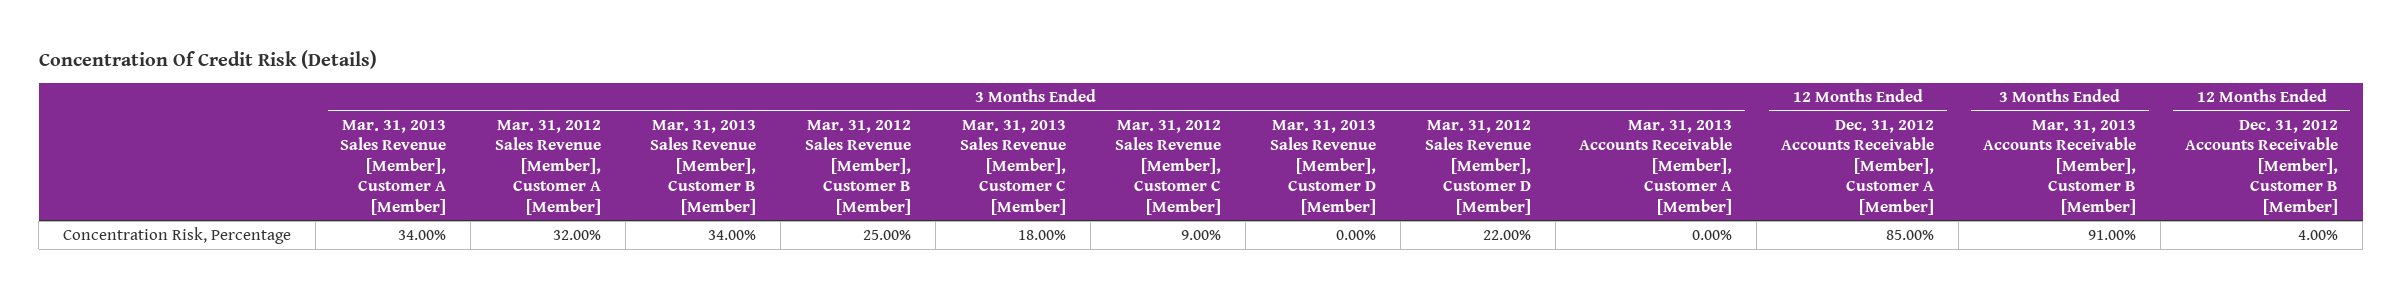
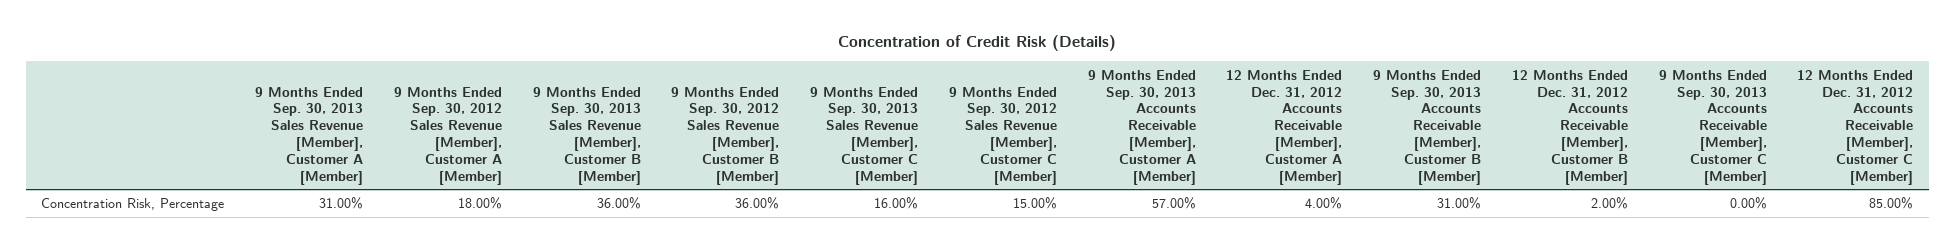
- Concentration Of Credit Risk (Details)
+ Concentration of Credit Risk (Details)
- | 3 Months Ended Mar. 31, 2013 Sales Revenue [Member], Customer A [Member] | 3 Months Ended Mar. 31, 2012 Sales Revenue [Member], Customer A [Member] | 3 Months Ended Mar. 31, 2013 Sales Revenue [Member], Customer B [Member] | 3 Months Ended Mar. 31, 2012 Sales Revenue [Member], Customer B [Member] | 3 Months Ended Mar. 31, 2013 Sales Revenue [Member], Customer C [Member] | 3 Months Ended Mar. 31, 2012 Sales Revenue [Member], Customer C [Member] | 3 Months Ended Mar. 31, 2013 Sales Revenue [Member], Customer D [Member] | 3 Months Ended Mar. 31, 2012 Sales Revenue [Member], Customer D [Member] | 3 Months Ended Mar. 31, 2013 Accounts Receivable [Member], Customer A [Member] | 12 Months Ended Dec. 31, 2012 Accounts Receivable [Member], Customer A [Member] | 3 Months Ended Mar. 31, 2013 Accounts Receivable [Member], Customer B [Member] | 12 Months Ended Dec. 31, 2012 Accounts Receivable [Member], Customer B [Member]
+ | 9 Months Ended Sep. 30, 2013 Sales Revenue [Member], Customer A [Member] | 9 Months Ended Sep. 30, 2012 Sales Revenue [Member], Customer A [Member] | 9 Months Ended Sep. 30, 2013 Sales Revenue [Member], Customer B [Member] | 9 Months Ended Sep. 30, 2012 Sales Revenue [Member], Customer B [Member] | 9 Months Ended Sep. 30, 2013 Sales Revenue [Member], Customer C [Member] | 9 Months Ended Sep. 30, 2012 Sales Revenue [Member], Customer C [Member] | 9 Months Ended Sep. 30, 2013 Accounts Receivable [Member], Customer A [Member] | 12 Months Ended Dec. 31, 2012 Accounts Receivable [Member], Customer A [Member] | 9 Months Ended Sep. 30, 2013 Accounts Receivable [Member], Customer B [Member] | 12 Months Ended Dec. 31, 2012 Accounts Receivable [Member], Customer B [Member] | 9 Months Ended Sep. 30, 2013 Accounts Receivable [Member], Customer C [Member] | 12 Months Ended Dec. 31, 2012 Accounts Receivable [Member], Customer C [Member]
- Concentration Risk, Percentage | 34.00% | 32.00% | 34.00% | 25.00% | 18.00% | 9.00% | 0.00% | 22.00% | 0.00% | 85.00% | 91.00% | 4.00%
+ Concentration Risk, Percentage | 31.00% | 18.00% | 36.00% | 36.00% | 16.00% | 15.00% | 57.00% | 4.00% | 31.00% | 2.00% | 0.00% | 85.00%

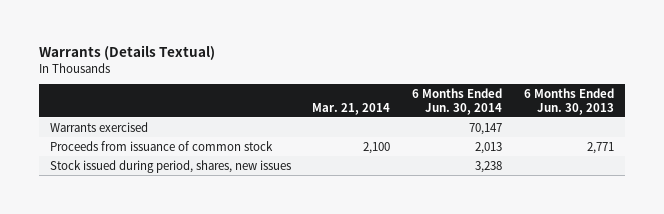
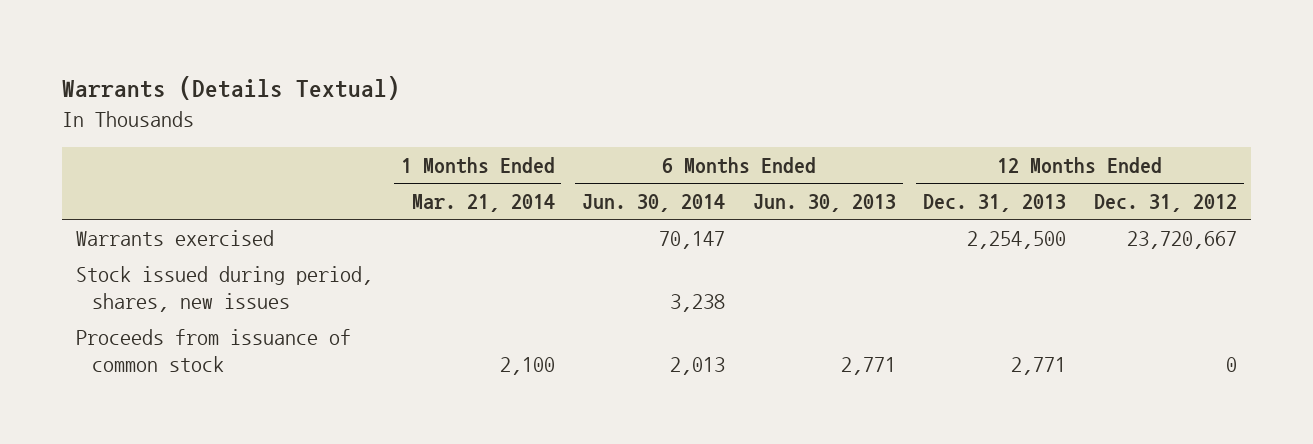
- | Mar. 21, 2014 | 6 Months Ended Jun. 30, 2014 | 6 Months Ended Jun. 30, 2013
+ | 1 Months Ended Mar. 21, 2014 | 6 Months Ended Jun. 30, 2014 | 6 Months Ended Jun. 30, 2013 | 12 Months Ended Dec. 31, 2013 | 12 Months Ended Dec. 31, 2012
moved down: Proceeds from issuance of common stock | 2,100 | 2,013 | 2,771 | 2,771 | 0

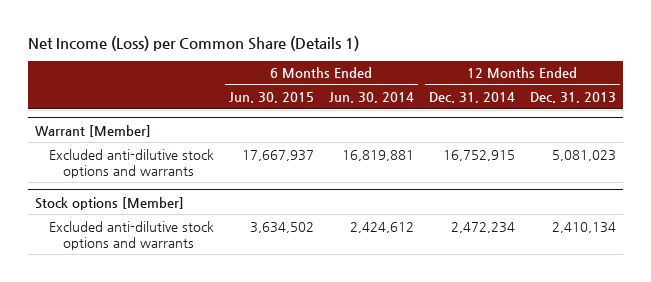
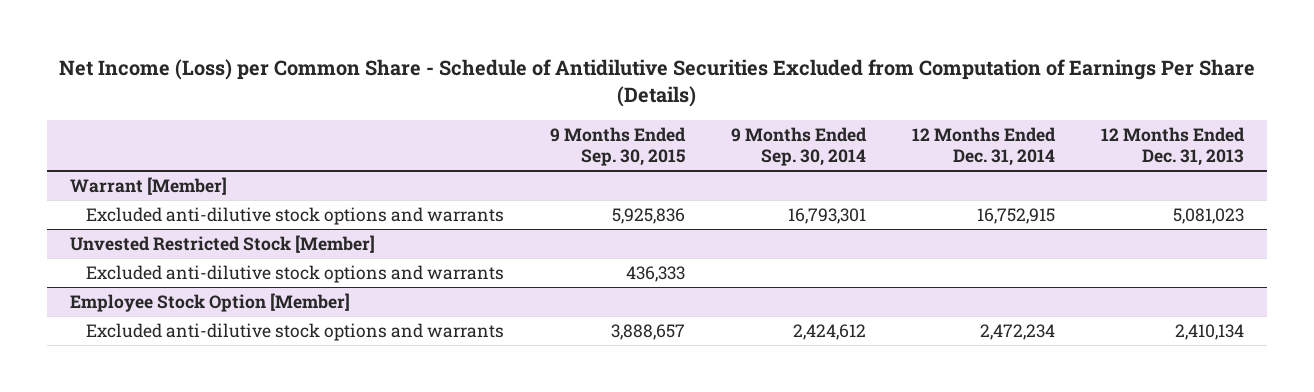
- Net Income (Loss) per Common Share (Details 1)
+ Net Income (Loss) per Common Share - Schedule of Antidilutive Securities Excluded from Computation of Earnings Per Share (Details)
- | 6 Months Ended Jun. 30, 2015 | 6 Months Ended Jun. 30, 2014 | 12 Months Ended Dec. 31, 2014 | 12 Months Ended Dec. 31, 2013
+ | 9 Months Ended Sep. 30, 2015 | 9 Months Ended Sep. 30, 2014 | 12 Months Ended Dec. 31, 2014 | 12 Months Ended Dec. 31, 2013
- Stock options [Member]
+ Unvested Restricted Stock [Member]
+ Excluded anti-dilutive stock options and warrants | 436,333 | | |
+ Employee Stock Option [Member]

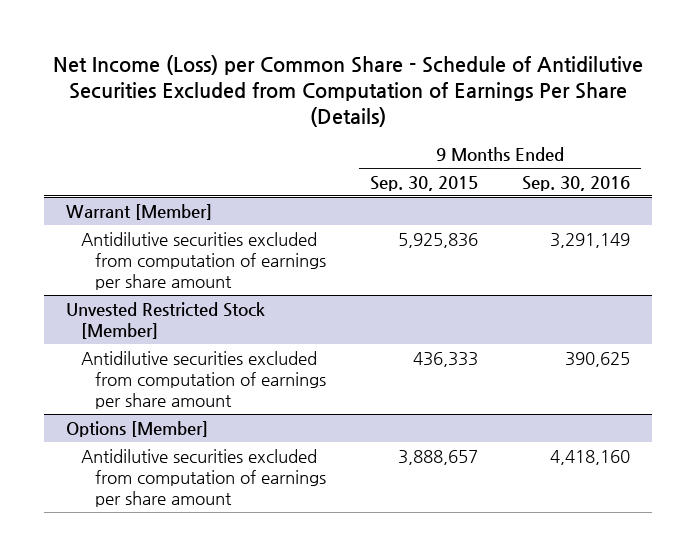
- | 9 Months Ended Sep. 30, 2015 | 9 Months Ended Sep. 30, 2014 | 12 Months Ended Dec. 31, 2014 | 12 Months Ended Dec. 31, 2013
+ | 9 Months Ended Sep. 30, 2015 | 9 Months Ended Sep. 30, 2016
@ Warrant [Member]
- Excluded anti-dilutive stock options and warrants | 5,925,836 | 16,793,301 | 16,752,915 | 5,081,023
+ Antidilutive securities excluded from computation of earnings per share amount | 5,925,836 | 3,291,149
@ Unvested Restricted Stock [Member]
- Excluded anti-dilutive stock options and warrants | 436,333 | | |
- Employee Stock Option [Member]
- Excluded anti-dilutive stock options and warrants | 3,888,657 | 2,424,612 | 2,472,234 | 2,410,134
@ Unvested Restricted Stock [Member]
+ Antidilutive securities excluded from computation of earnings per share amount | 436,333 | 390,625
+ Options [Member]
+ Antidilutive securities excluded from computation of earnings per share amount | 3,888,657 | 4,418,160

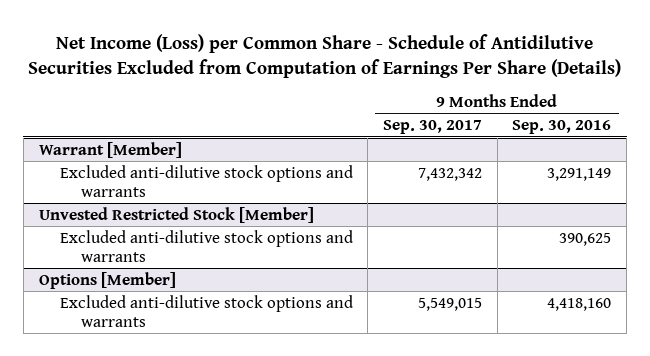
- | 9 Months Ended Sep. 30, 2015 | 9 Months Ended Sep. 30, 2016
+ | 9 Months Ended Sep. 30, 2017 | 9 Months Ended Sep. 30, 2016
@ Warrant [Member]
- Antidilutive securities excluded from computation of earnings per share amount | 5,925,836 | 3,291,149
+ Excluded anti-dilutive stock options and warrants | 7,432,342 | 3,291,149
@ Unvested Restricted Stock [Member]
- Antidilutive securities excluded from computation of earnings per share amount | 436,333 | 390,625
+ Excluded anti-dilutive stock options and warrants | | 390,625
@ Options [Member]
- Antidilutive securities excluded from computation of earnings per share amount | 3,888,657 | 4,418,160
+ Excluded anti-dilutive stock options and warrants | 5,549,015 | 4,418,160

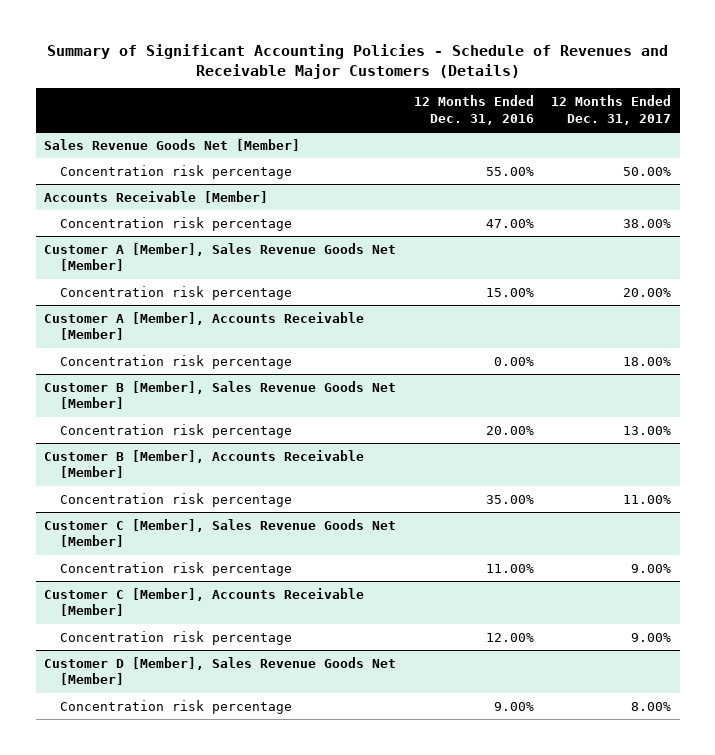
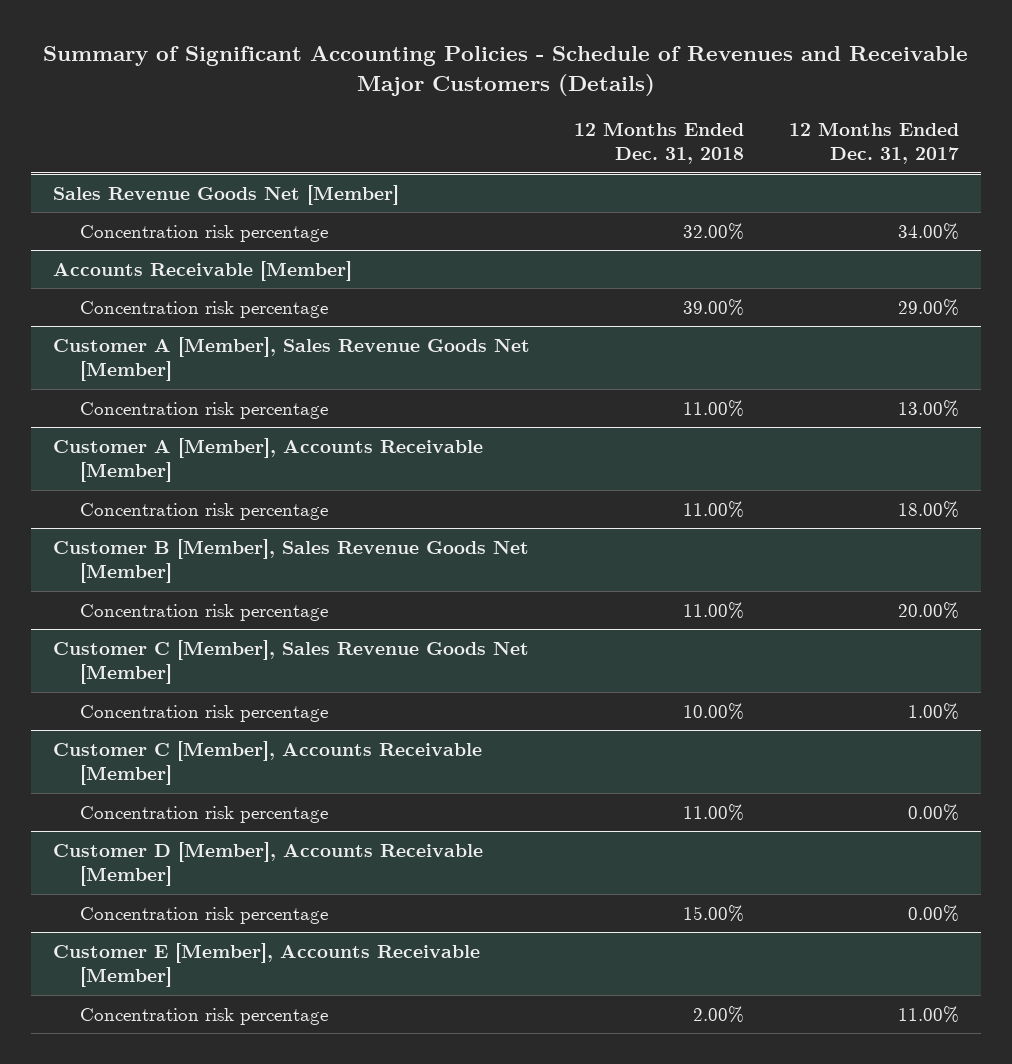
- | 12 Months Ended Dec. 31, 2016 | 12 Months Ended Dec. 31, 2017
+ | 12 Months Ended Dec. 31, 2018 | 12 Months Ended Dec. 31, 2017
@ Sales Revenue Goods Net [Member]
- Concentration risk percentage | 55.00% | 50.00%
+ Concentration risk percentage | 32.00% | 34.00%
@ Accounts Receivable [Member]
- Concentration risk percentage | 47.00% | 38.00%
+ Concentration risk percentage | 39.00% | 29.00%
@ Customer A [Member], Sales Revenue Goods Net [Member]
- Concentration risk percentage | 15.00% | 20.00%
+ Concentration risk percentage | 11.00% | 13.00%
@ Customer B [Member], Sales Revenue Goods Net [Member]
- Concentration risk percentage | 20.00% | 13.00%
- Customer B [Member], Accounts Receivable [Member]
- Concentration risk percentage | 35.00% | 11.00%
@ Customer B [Member], Sales Revenue Goods Net [Member]
+ Concentration risk percentage | 11.00% | 20.00%
@ Customer C [Member], Sales Revenue Goods Net [Member]
- Concentration risk percentage | 11.00% | 9.00%
+ Concentration risk percentage | 10.00% | 1.00%
@ Customer C [Member], Accounts Receivable [Member]
- Concentration risk percentage | 12.00% | 9.00%
- Customer D [Member], Sales Revenue Goods Net [Member]
- Concentration risk percentage | 9.00% | 8.00%
@ Customer C [Member], Accounts Receivable [Member]
+ Concentration risk percentage | 11.00% | 0.00%
+ Customer D [Member], Accounts Receivable [Member]
+ Concentration risk percentage | 15.00% | 0.00%
+ Customer E [Member], Accounts Receivable [Member]
+ Concentration risk percentage | 2.00% | 11.00%

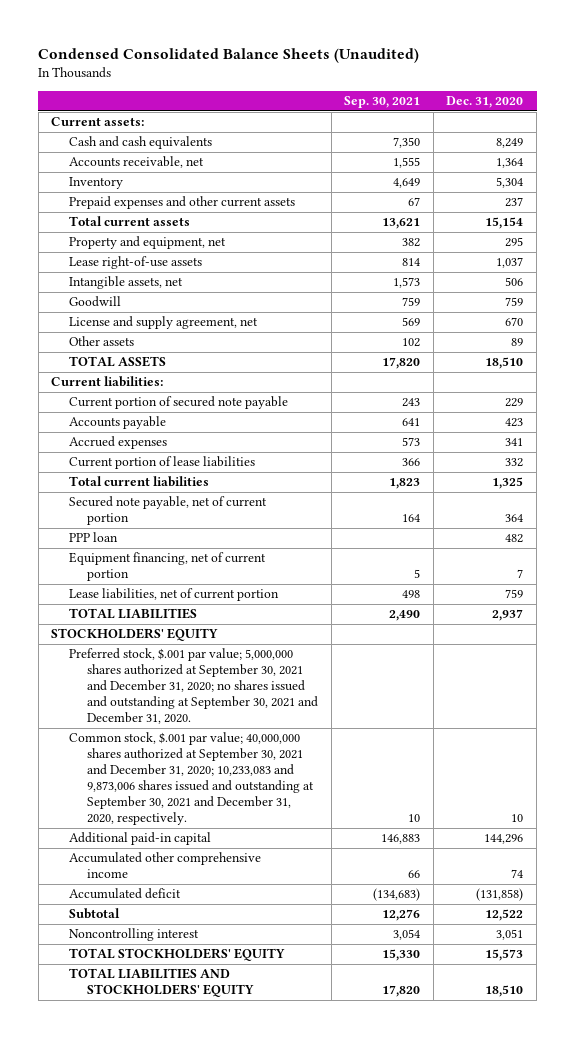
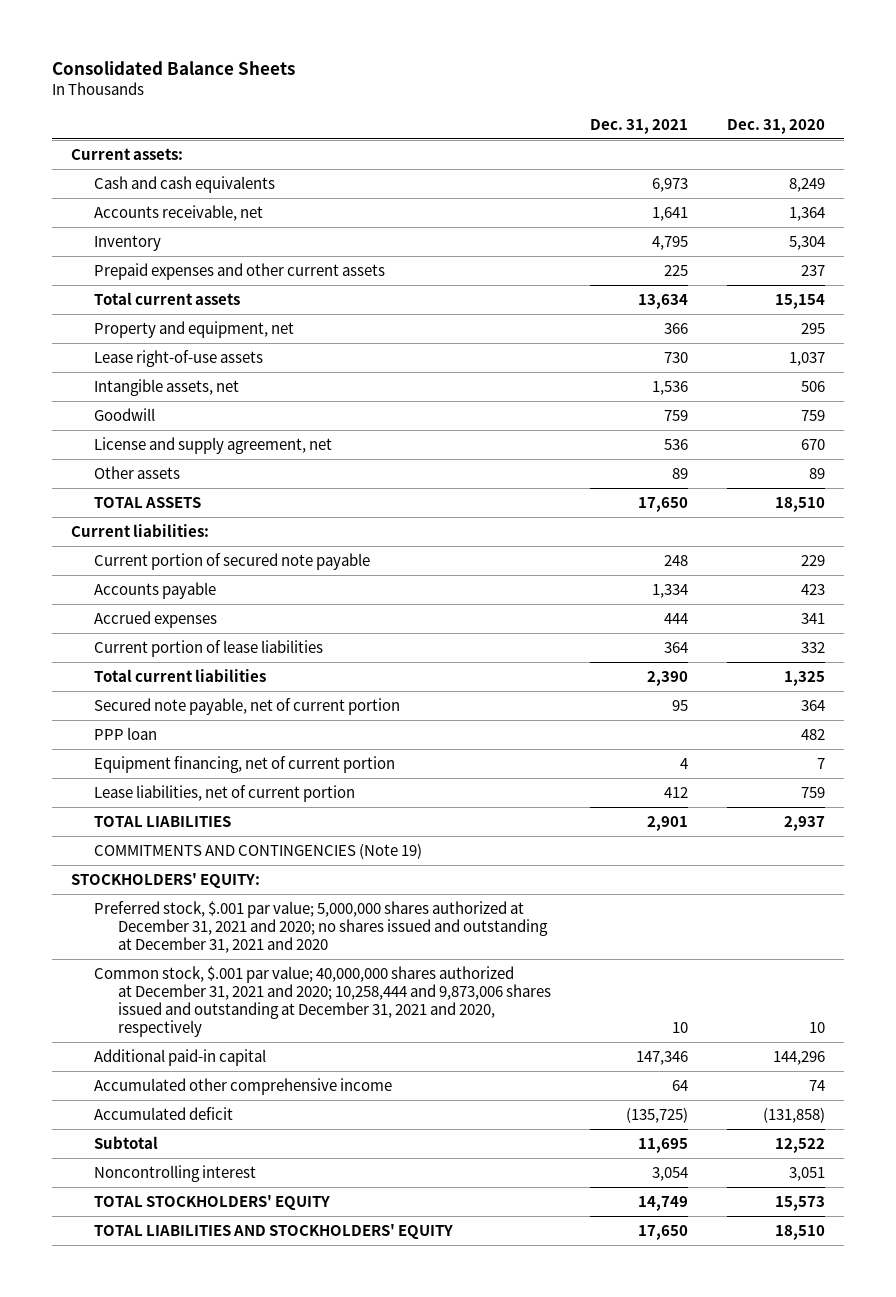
- Condensed Consolidated Balance Sheets (Unaudited)
+ Consolidated Balance Sheets
- | Sep. 30, 2021 | Dec. 31, 2020
+ | Dec. 31, 2021 | Dec. 31, 2020
- STOCKHOLDERS' EQUITY
- Preferred stock, $.001 par value; 5,000,000 shares authorized at September 30, 2021 and December 31, 2020; no shares issued and outstanding at September 30, 2021 and December 31, 2020.
- Common stock, $.001 par value; 40,000,000 shares authorized at September 30, 2021 and December 31, 2020; 10,233,083 and 9,873,006 shares issued and outstanding at September 30, 2021 and December 31, 2020, respectively. | 10 | 10
+ COMMITMENTS AND CONTINGENCIES (Note 19)
+ STOCKHOLDERS' EQUITY:
+ Preferred stock, $.001 par value; 5,000,000 shares authorized at December 31, 2021 and 2020; no shares issued and outstanding at December 31, 2021 and 2020
+ Common stock, $.001 par value; 40,000,000 shares authorized at December 31, 2021 and 2020; 10,258,444 and 9,873,006 shares issued and outstanding at December 31, 2021 and 2020, respectively | 10 | 10

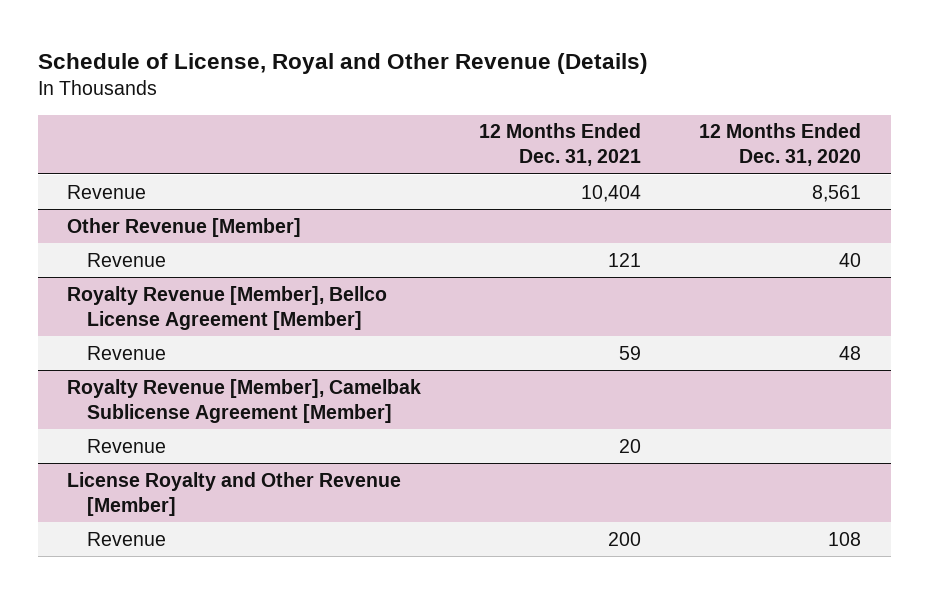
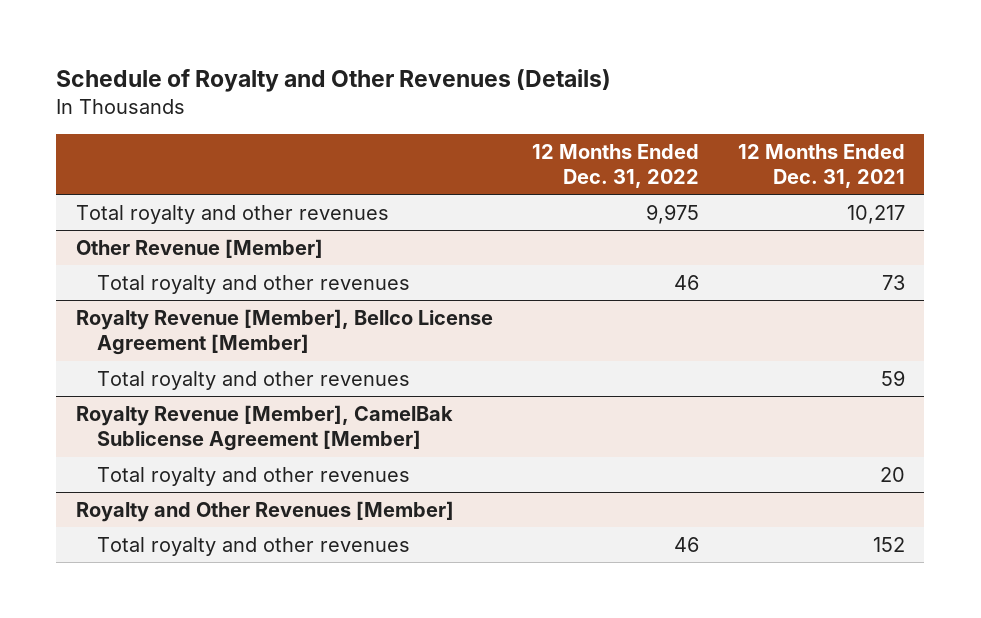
- Schedule of License, Royal and Other Revenue (Details)
+ Schedule of Royalty and Other Revenues (Details)
- | 12 Months Ended Dec. 31, 2021 | 12 Months Ended Dec. 31, 2020
+ | 12 Months Ended Dec. 31, 2022 | 12 Months Ended Dec. 31, 2021
- Revenue | 10,404 | 8,561
+ Total royalty and other revenues | 9,975 | 10,217
@ Other Revenue [Member]
- Revenue | 121 | 40
+ Total royalty and other revenues | 46 | 73
@ Royalty Revenue [Member], Bellco License Agreement [Member]
- Revenue | 59 | 48
- Royalty Revenue [Member], Camelbak Sublicense Agreement [Member]
- Revenue | 20 |
- License Royalty and Other Revenue [Member]
- Revenue | 200 | 108
@ Royalty Revenue [Member], Bellco License Agreement [Member]
+ Total royalty and other revenues | | 59
+ Royalty Revenue [Member], CamelBak Sublicense Agreement [Member]
+ Total royalty and other revenues | | 20
+ Royalty and Other Revenues [Member]
+ Total royalty and other revenues | 46 | 152

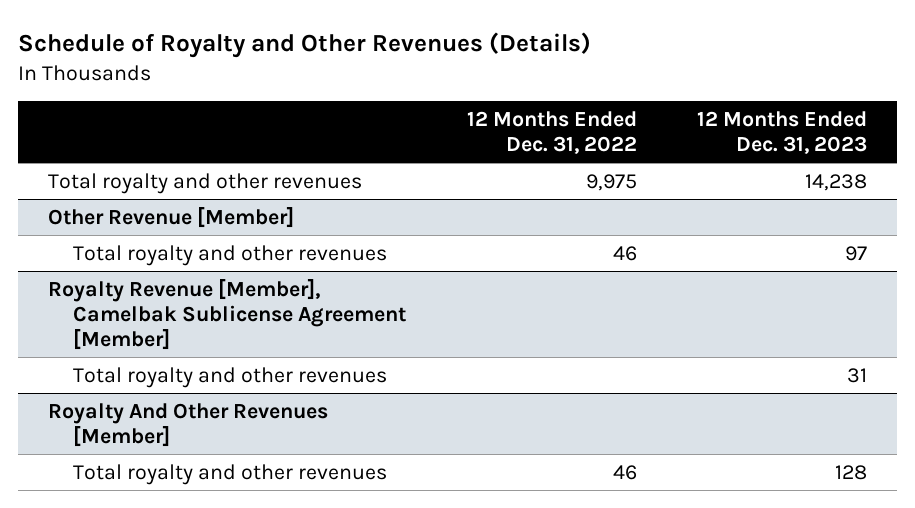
- | 12 Months Ended Dec. 31, 2022 | 12 Months Ended Dec. 31, 2021
+ | 12 Months Ended Dec. 31, 2022 | 12 Months Ended Dec. 31, 2023
- Royalty Revenue [Member], Bellco License Agreement [Member]
- Total royalty and other revenues | | 59
- Royalty Revenue [Member], CamelBak Sublicense Agreement [Member]
+ Royalty Revenue [Member], Camelbak Sublicense Agreement [Member]
- Royalty and Other Revenues [Member]
+ Royalty And Other Revenues [Member]

